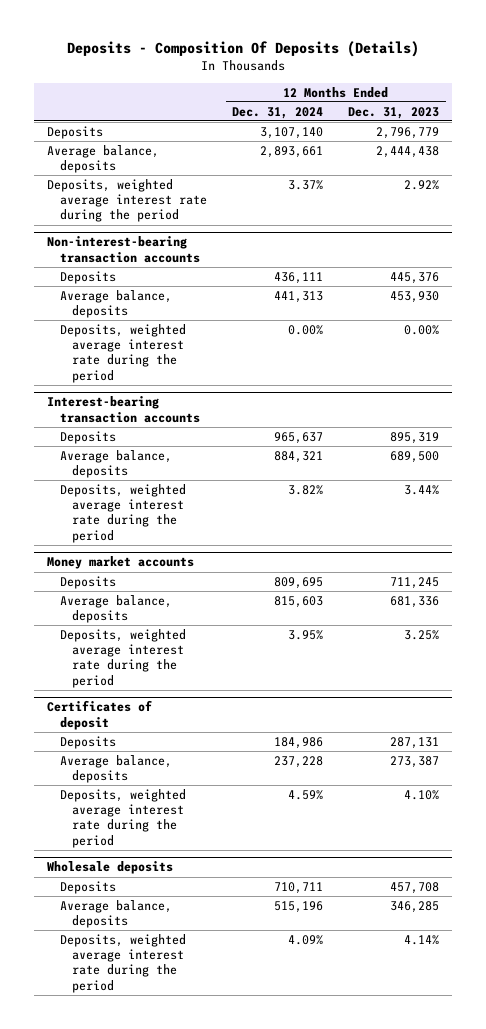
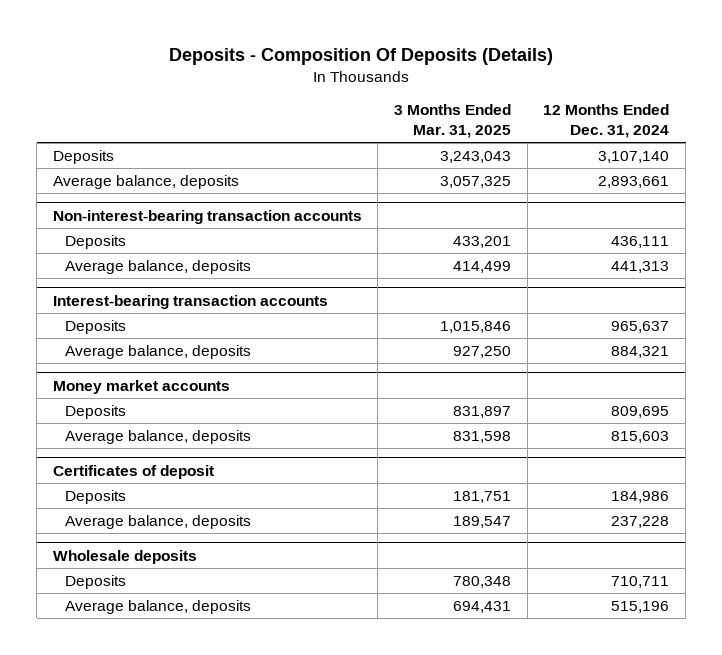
- | 12 Months Ended Dec. 31, 2024 | 12 Months Ended Dec. 31, 2023
+ | 3 Months Ended Mar. 31, 2025 | 12 Months Ended Dec. 31, 2024
- Deposits, weighted average interest rate during the period | 3.37% | 2.92%
@ Non-interest-bearing transaction accounts
- Deposits, weighted average interest rate during the period | 0.00% | 0.00%
@ Interest-bearing transaction accounts
- Deposits, weighted average interest rate during the period | 3.82% | 3.44%
@ Money market accounts
- Deposits, weighted average interest rate during the period | 3.95% | 3.25%
@ Certificates of deposit
- Deposits, weighted average interest rate during the period | 4.59% | 4.10%
@ Wholesale deposits
- Deposits, weighted average interest rate during the period | 4.09% | 4.14%

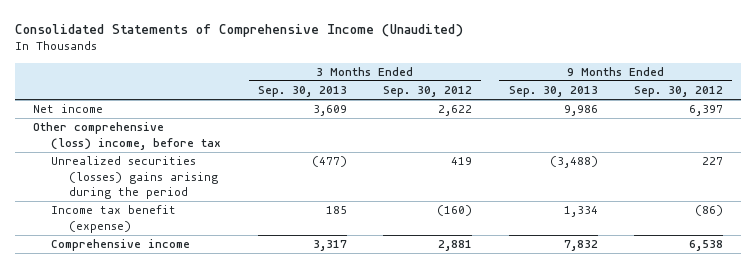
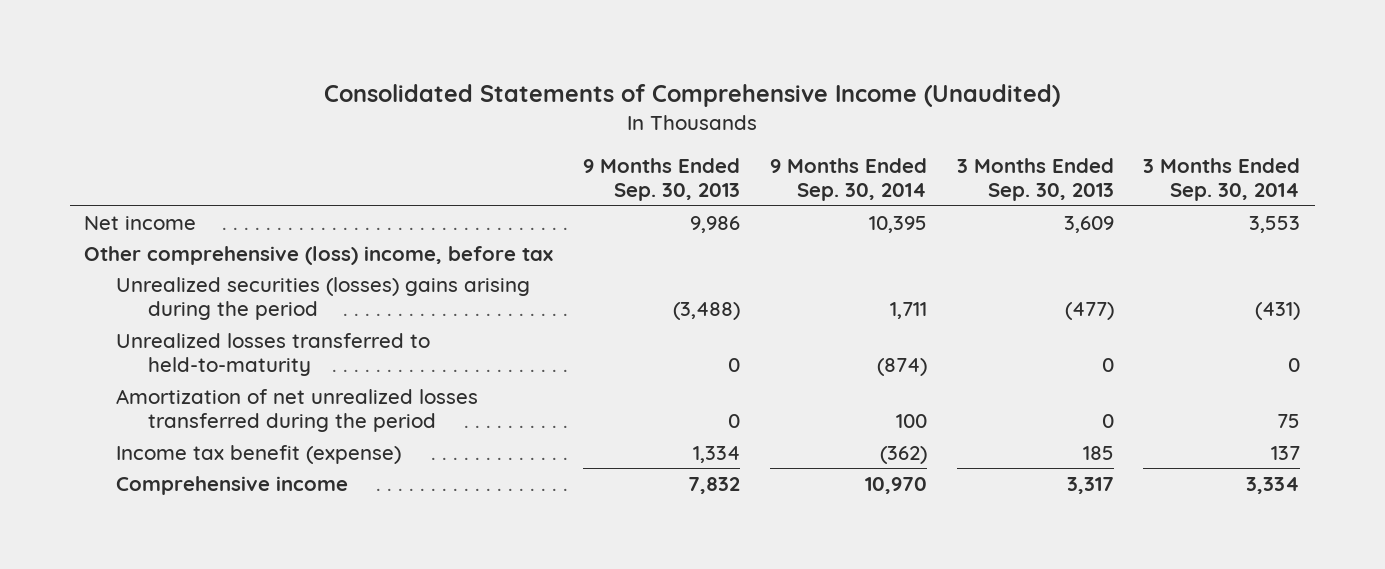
- | 3 Months Ended Sep. 30, 2013 | 3 Months Ended Sep. 30, 2012 | 9 Months Ended Sep. 30, 2013 | 9 Months Ended Sep. 30, 2012
+ | 9 Months Ended Sep. 30, 2013 | 9 Months Ended Sep. 30, 2014 | 3 Months Ended Sep. 30, 2013 | 3 Months Ended Sep. 30, 2014
+ Unrealized losses transferred to held-to-maturity | 0 | (874) | 0 | 0
+ Amortization of net unrealized losses transferred during the period | 0 | 100 | 0 | 75

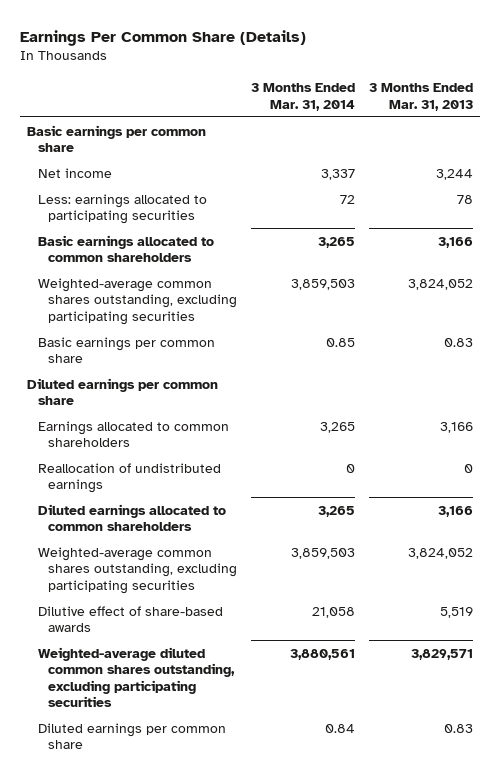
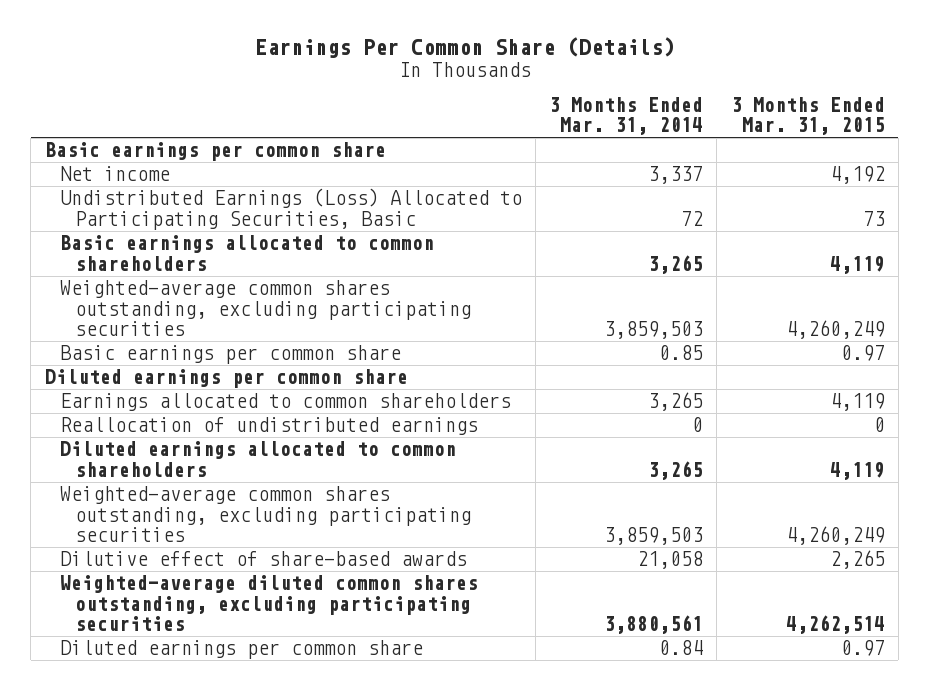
- | 3 Months Ended Mar. 31, 2014 | 3 Months Ended Mar. 31, 2013
+ | 3 Months Ended Mar. 31, 2014 | 3 Months Ended Mar. 31, 2015
- Less: earnings allocated to participating securities | 72 | 78
+ Undistributed Earnings (Loss) Allocated to Participating Securities, Basic | 72 | 73

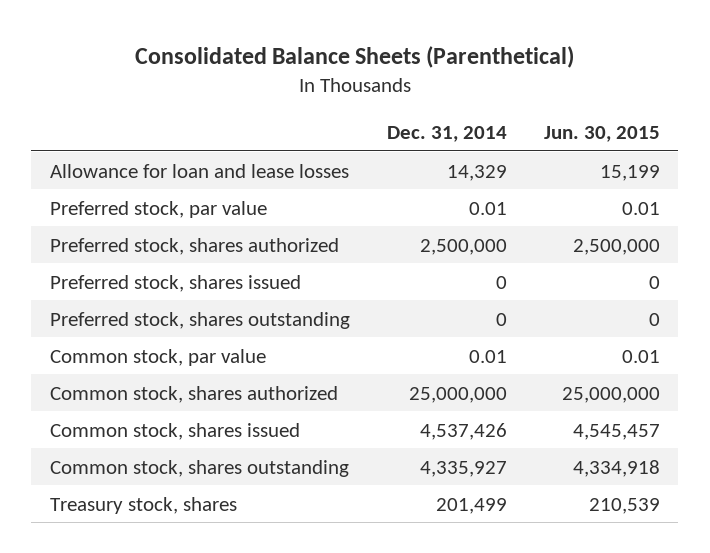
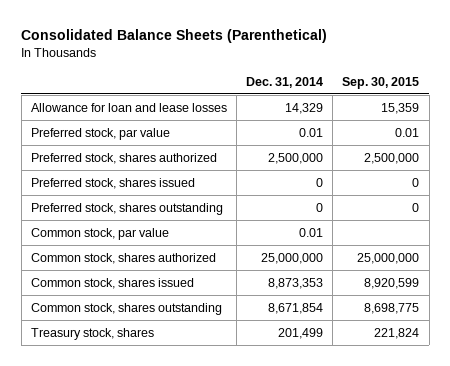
- | Dec. 31, 2014 | Jun. 30, 2015
+ | Dec. 31, 2014 | Sep. 30, 2015
- Common stock, shares issued | 4,537,426 | 4,545,457
- Common stock, shares outstanding | 4,335,927 | 4,334,918
+ Common stock, shares issued | 8,873,353 | 8,920,599
+ Common stock, shares outstanding | 8,671,854 | 8,698,775

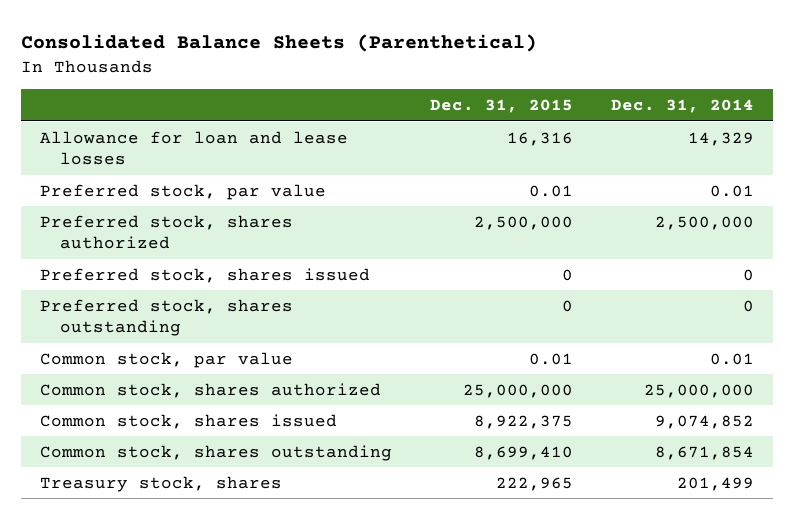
- | Dec. 31, 2014 | Sep. 30, 2015
+ | Dec. 31, 2015 | Dec. 31, 2014
- Common stock, shares issued | 8,873,353 | 8,920,599
+ Common stock, shares issued | 8,922,375 | 9,074,852

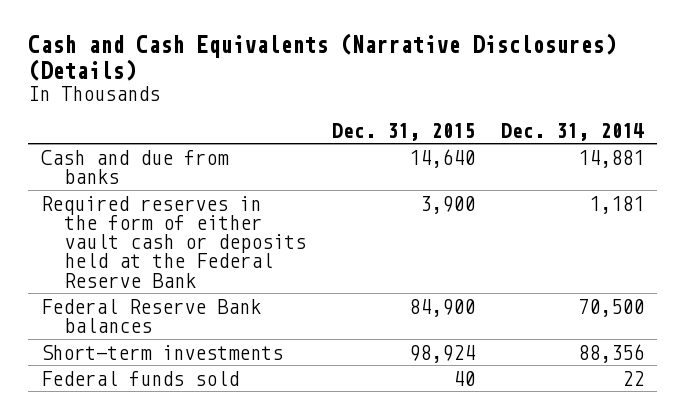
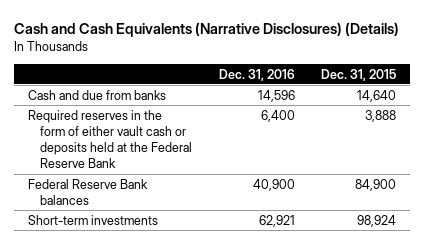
- | Dec. 31, 2015 | Dec. 31, 2014
+ | Dec. 31, 2016 | Dec. 31, 2015
- Required reserves in the form of either vault cash or deposits held at the Federal Reserve Bank | 3,900 | 1,181
+ Required reserves in the form of either vault cash or deposits held at the Federal Reserve Bank | 6,400 | 3,888
- Federal funds sold | 40 | 22

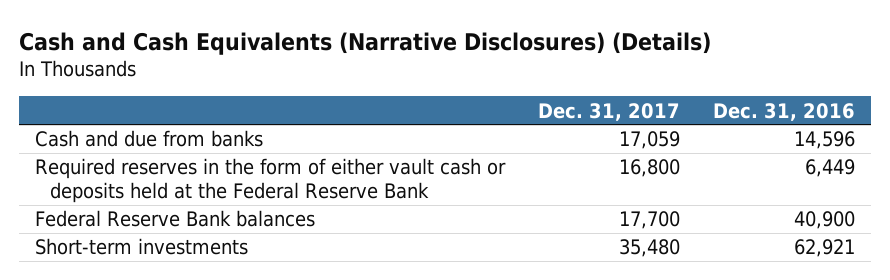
- | Dec. 31, 2016 | Dec. 31, 2015
+ | Dec. 31, 2017 | Dec. 31, 2016
- Required reserves in the form of either vault cash or deposits held at the Federal Reserve Bank | 6,400 | 3,888
+ Required reserves in the form of either vault cash or deposits held at the Federal Reserve Bank | 16,800 | 6,449

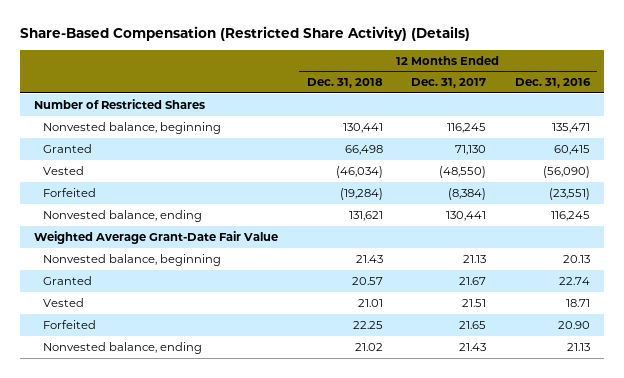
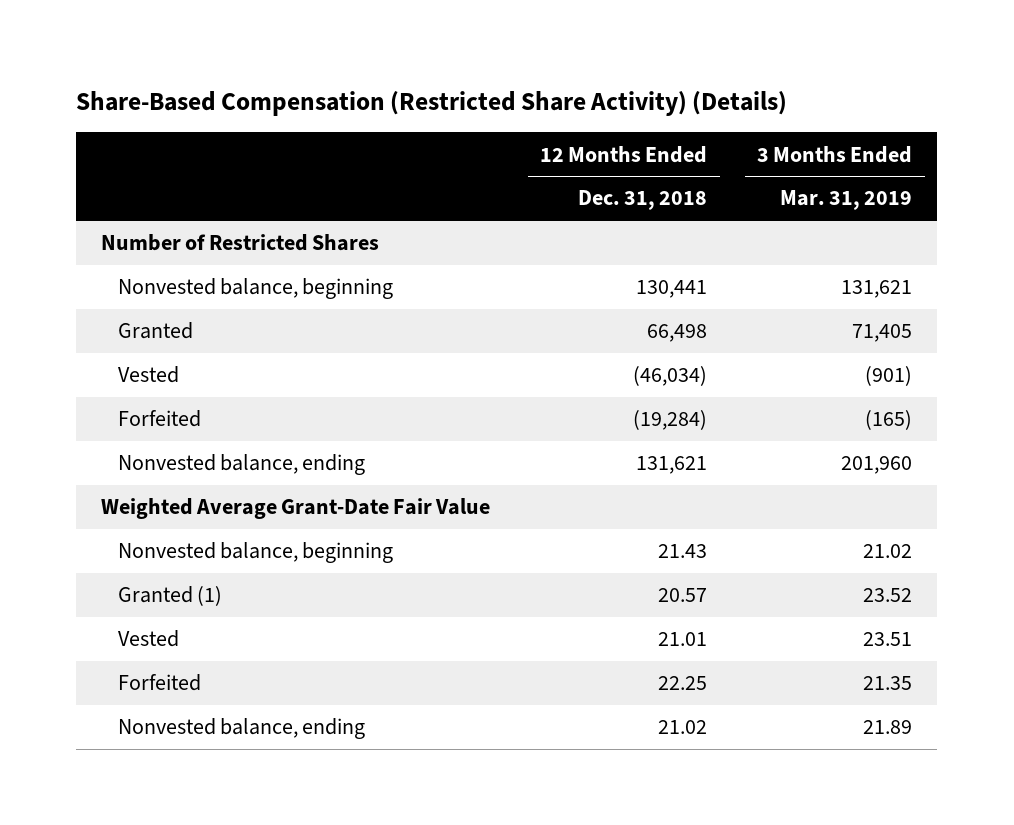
- | 12 Months Ended Dec. 31, 2018 | 12 Months Ended Dec. 31, 2017 | 12 Months Ended Dec. 31, 2016
+ | 12 Months Ended Dec. 31, 2018 | 3 Months Ended Mar. 31, 2019
- Granted | 20.57 | 21.67 | 22.74
+ Granted (1) | 20.57 | 23.52

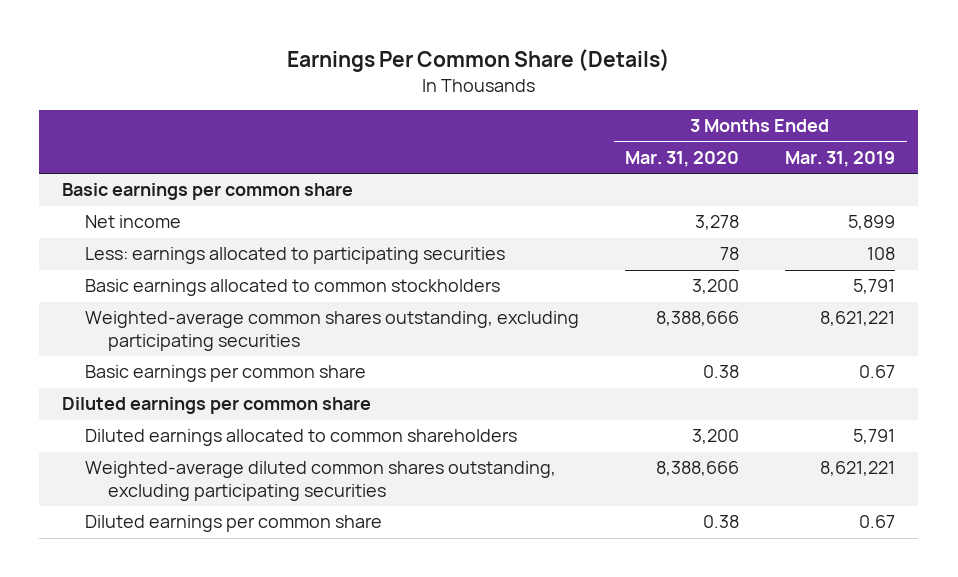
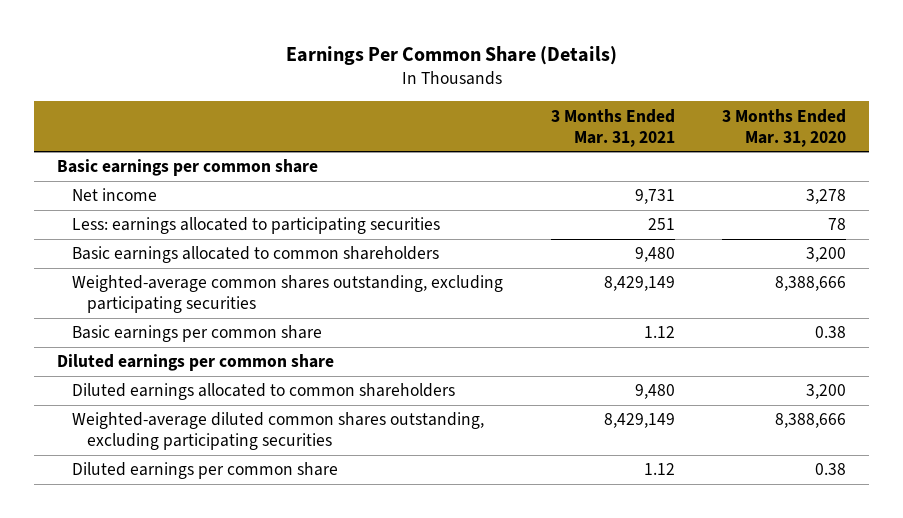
- | 3 Months Ended Mar. 31, 2020 | 3 Months Ended Mar. 31, 2019
+ | 3 Months Ended Mar. 31, 2021 | 3 Months Ended Mar. 31, 2020
- Basic earnings allocated to common stockholders | 3,200 | 5,791
+ Basic earnings allocated to common shareholders | 9,480 | 3,200

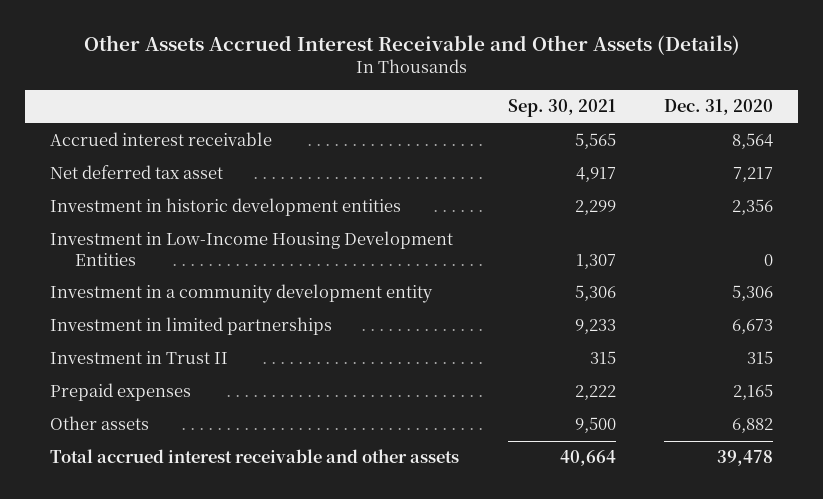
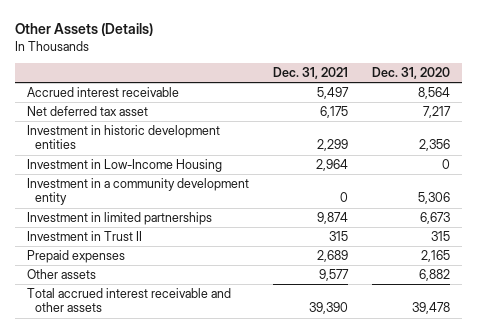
- Other Assets Accrued Interest Receivable and Other Assets (Details)
+ Other Assets (Details)
- | Sep. 30, 2021 | Dec. 31, 2020
+ | Dec. 31, 2021 | Dec. 31, 2020
- Investment in Low-Income Housing Development Entities | 1,307 | 0
+ Investment in Low-Income Housing | 2,964 | 0

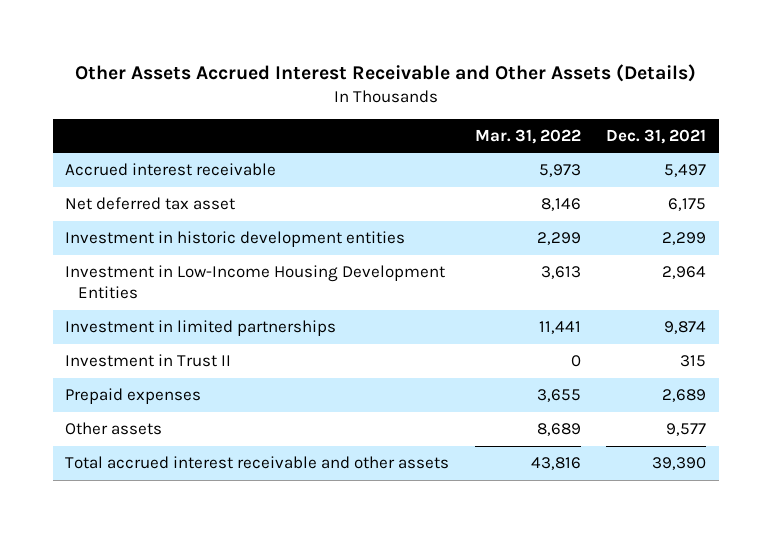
- Other Assets (Details)
+ Other Assets Accrued Interest Receivable and Other Assets (Details)
- | Dec. 31, 2021 | Dec. 31, 2020
+ | Mar. 31, 2022 | Dec. 31, 2021
- Investment in Low-Income Housing | 2,964 | 0
- Investment in a community development entity | 0 | 5,306
+ Investment in Low-Income Housing Development Entities | 3,613 | 2,964

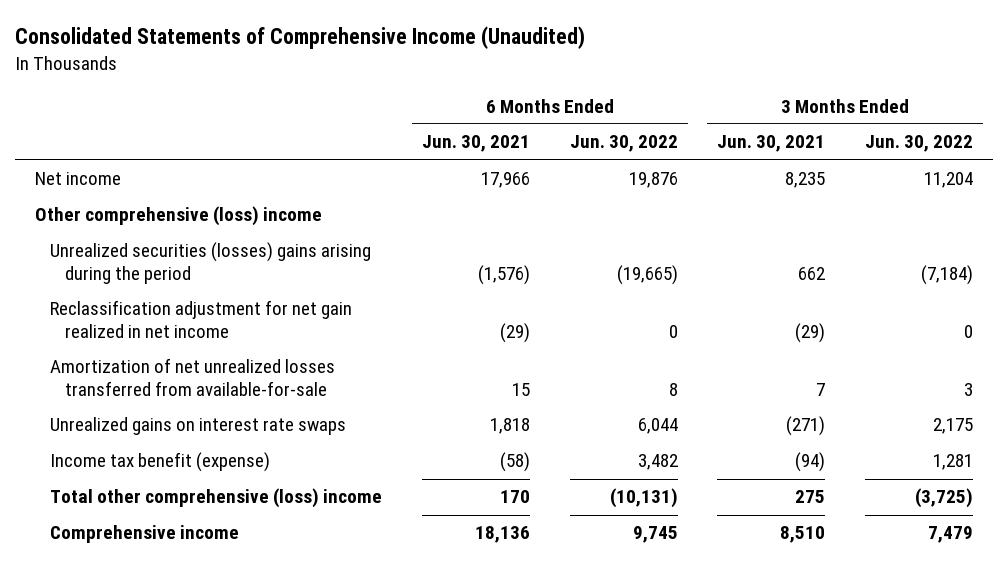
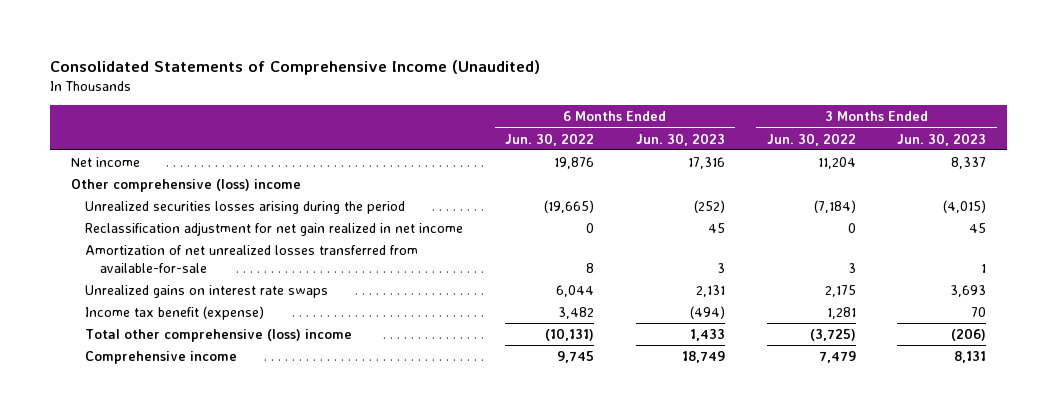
- | 6 Months Ended Jun. 30, 2021 | 6 Months Ended Jun. 30, 2022 | 3 Months Ended Jun. 30, 2021 | 3 Months Ended Jun. 30, 2022
+ | 6 Months Ended Jun. 30, 2022 | 6 Months Ended Jun. 30, 2023 | 3 Months Ended Jun. 30, 2022 | 3 Months Ended Jun. 30, 2023
- Unrealized securities (losses) gains arising during the period | (1,576) | (19,665) | 662 | (7,184)
+ Unrealized securities losses arising during the period | (19,665) | (252) | (7,184) | (4,015)

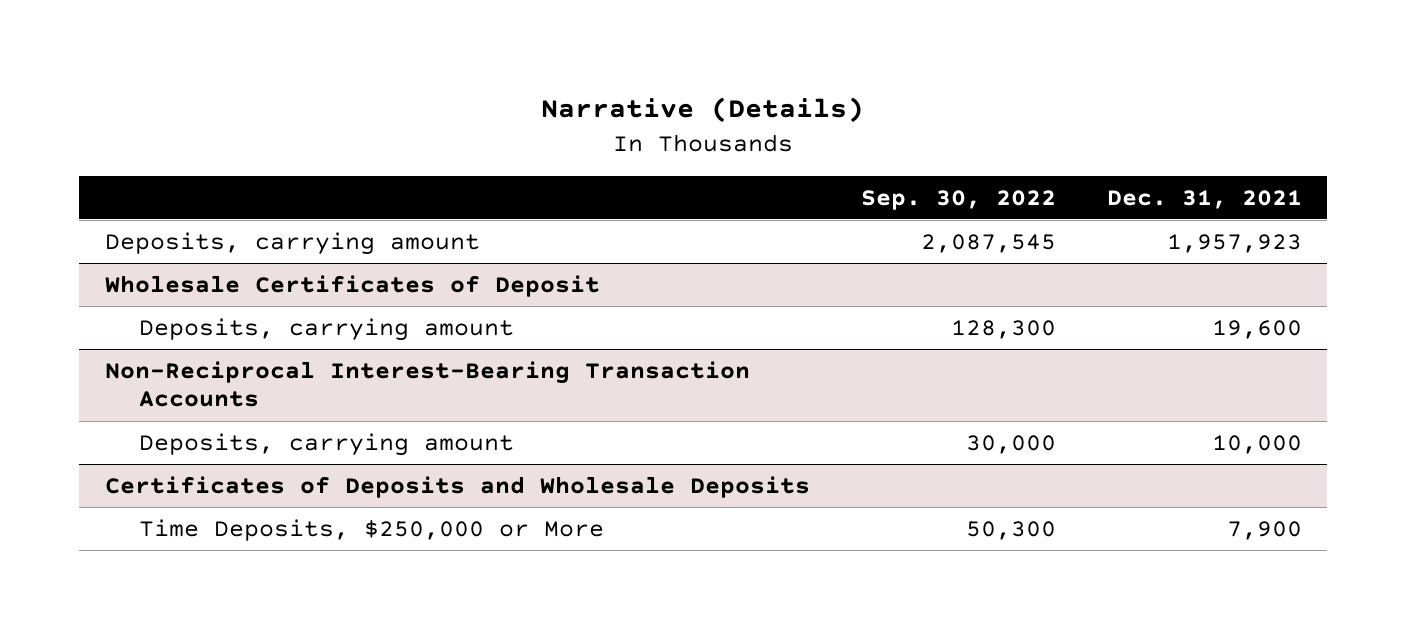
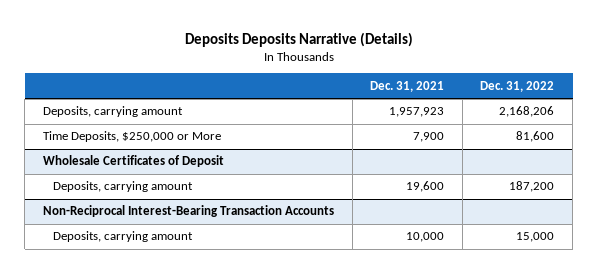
- Narrative (Details)
+ Deposits Deposits Narrative (Details)
- | Sep. 30, 2022 | Dec. 31, 2021
+ | Dec. 31, 2021 | Dec. 31, 2022
+ Time Deposits, $250,000 or More | 7,900 | 81,600
- Certificates of Deposits and Wholesale Deposits
- Time Deposits, $250,000 or More | 50,300 | 7,900

